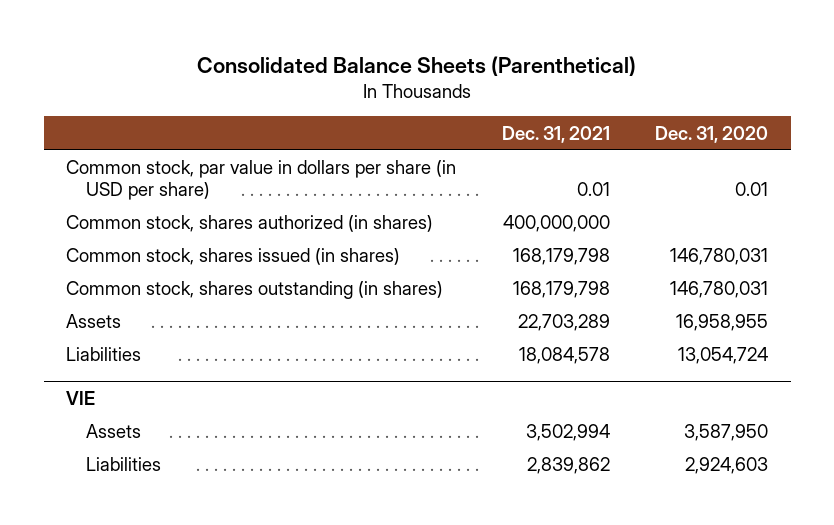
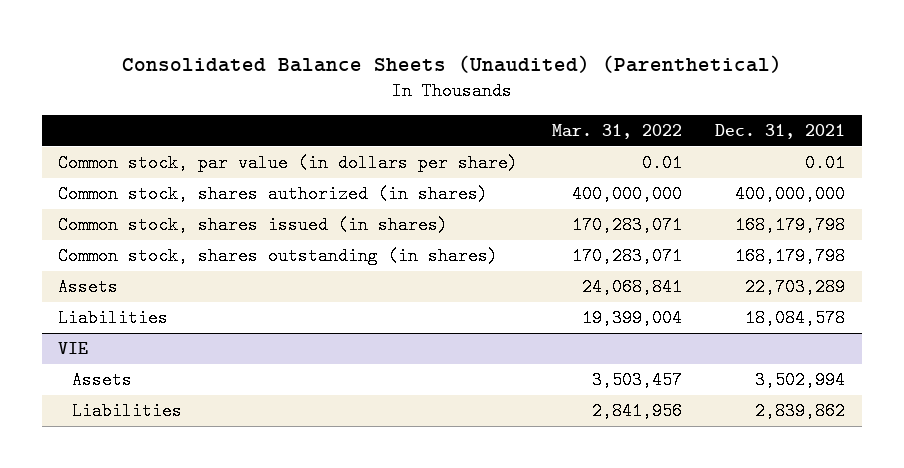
- Consolidated Balance Sheets (Parenthetical)
+ Consolidated Balance Sheets (Unaudited) (Parenthetical)
- | Dec. 31, 2021 | Dec. 31, 2020
+ | Mar. 31, 2022 | Dec. 31, 2021
- Common stock, par value in dollars per share (in USD per share) | 0.01 | 0.01
+ Common stock, par value (in dollars per share) | 0.01 | 0.01

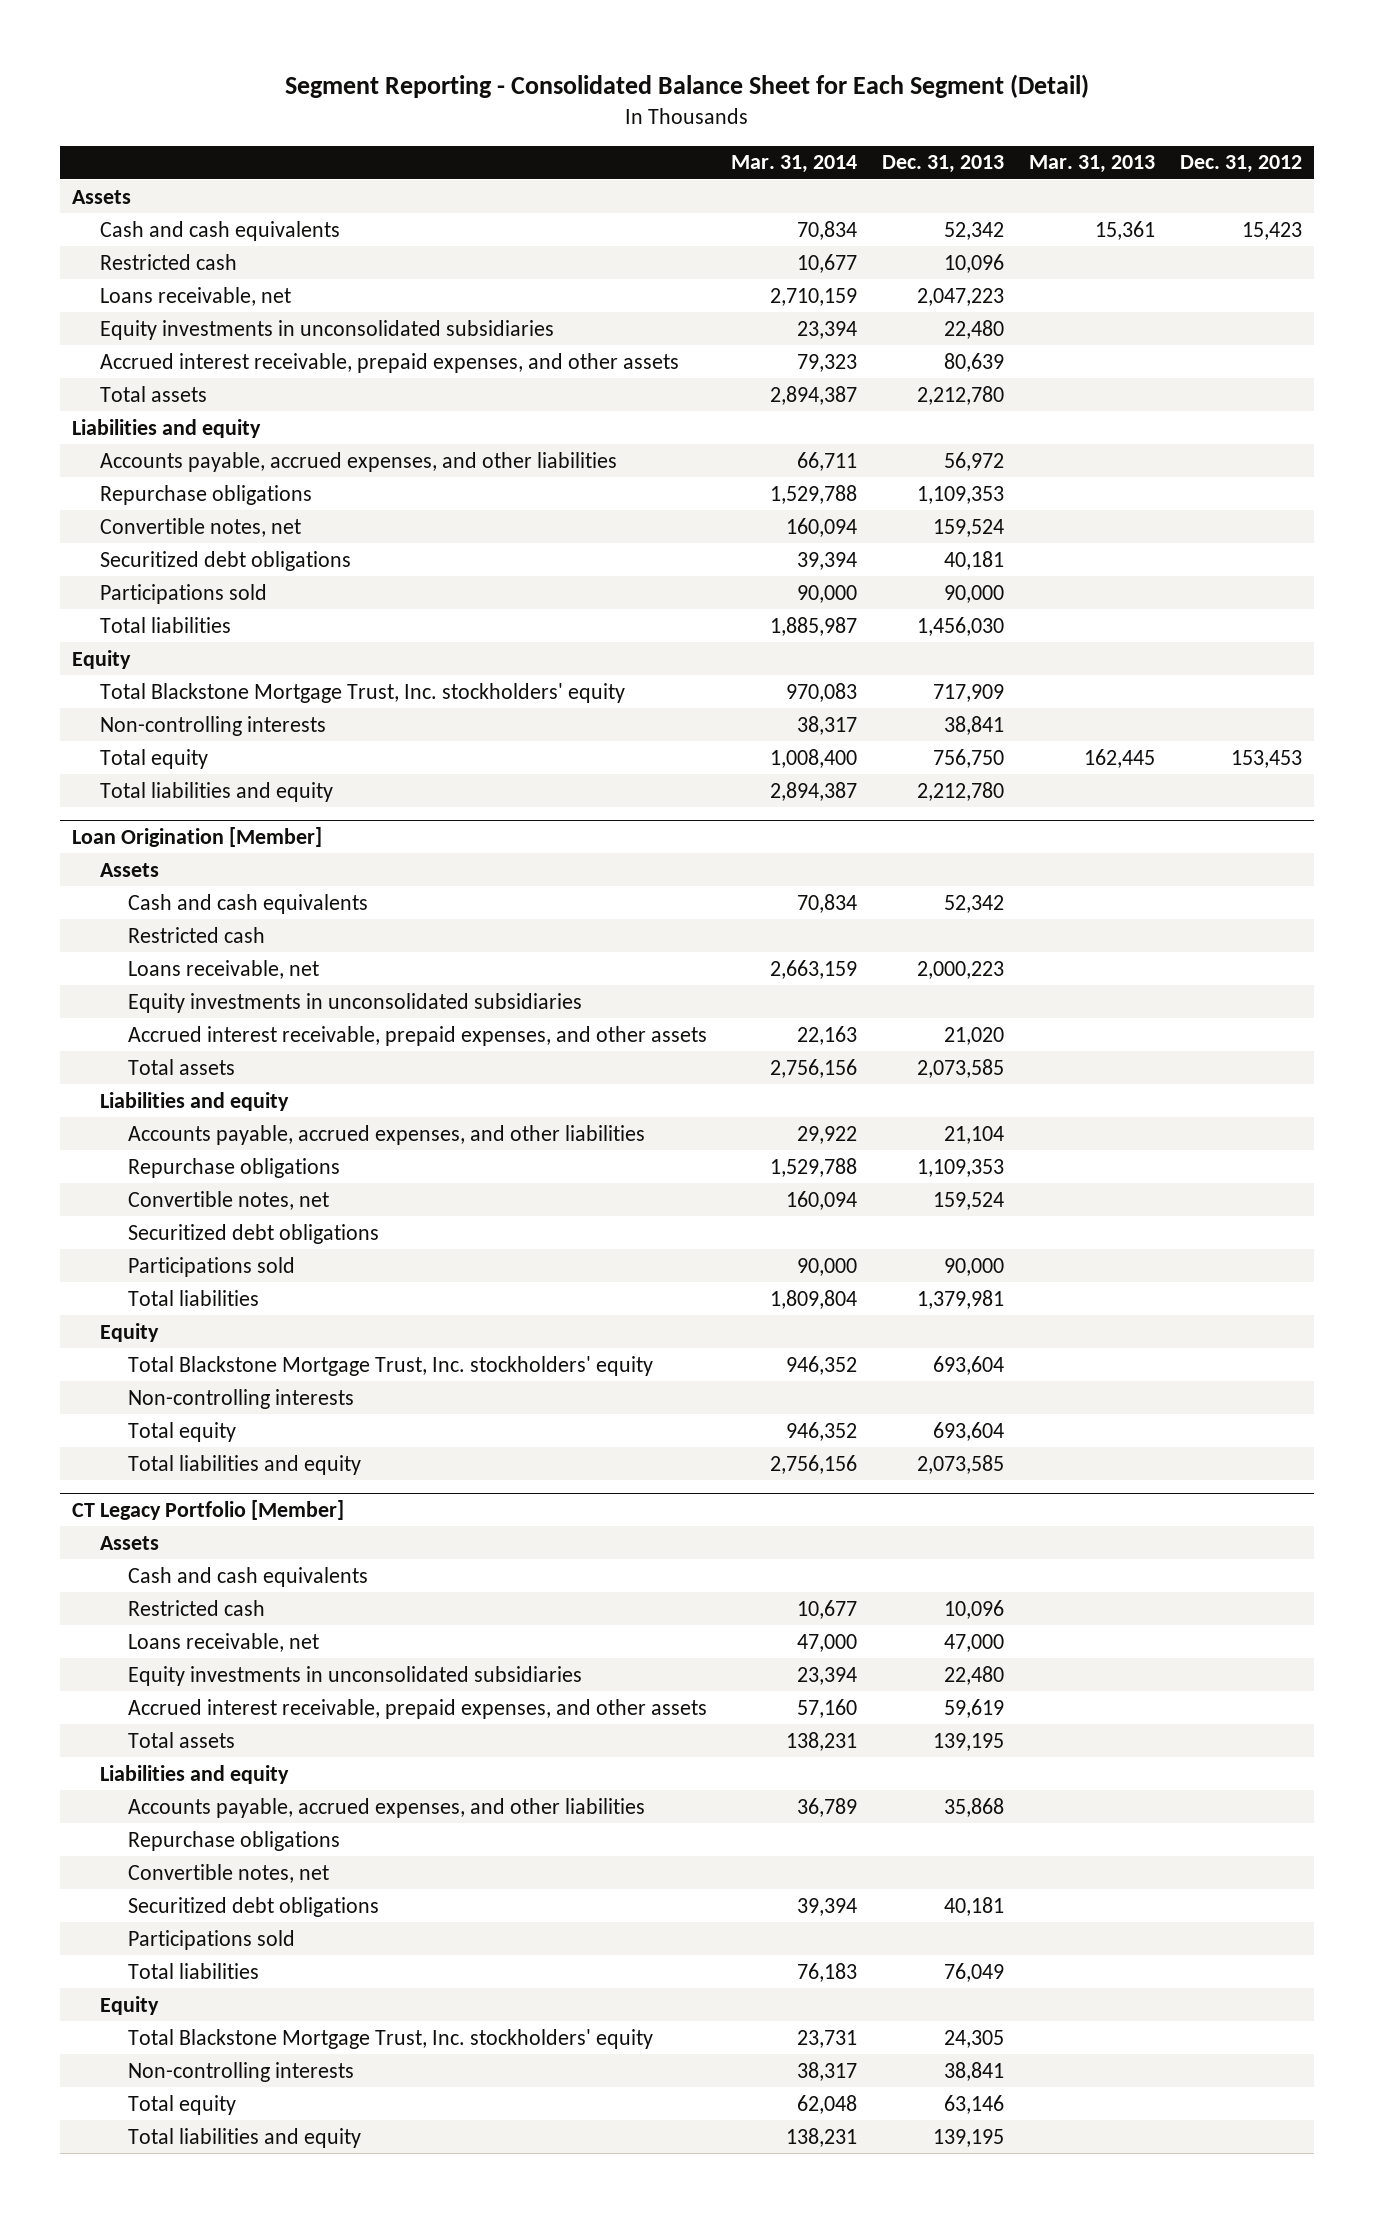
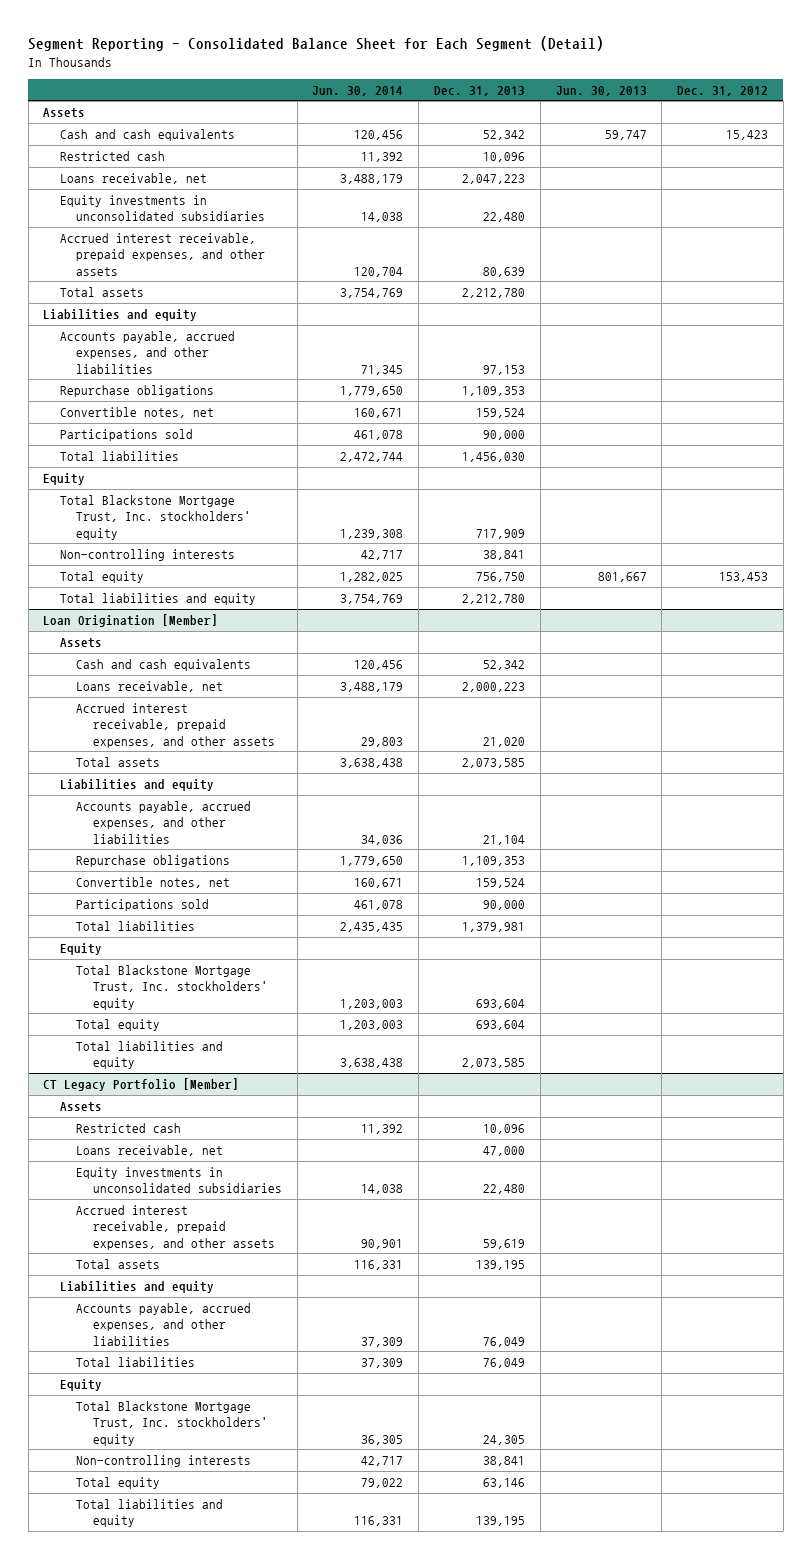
- | Mar. 31, 2014 | Dec. 31, 2013 | Mar. 31, 2013 | Dec. 31, 2012
+ | Jun. 30, 2014 | Dec. 31, 2013 | Jun. 30, 2013 | Dec. 31, 2012
- Accounts payable, accrued expenses, and other liabilities | 66,711 | 56,972 | |
+ Accounts payable, accrued expenses, and other liabilities | 71,345 | 97,153 | |
- Securitized debt obligations | 39,394 | 40,181 | |
@ Loan Origination [Member]
- Restricted cash
- Equity investments in unconsolidated subsidiaries
- Securitized debt obligations
- Non-controlling interests
@ CT Legacy Portfolio [Member]
- Cash and cash equivalents
- Accounts payable, accrued expenses, and other liabilities | 36,789 | 35,868 | |
- Repurchase obligations
- Convertible notes, net
- Securitized debt obligations | 39,394 | 40,181 | |
- Participations sold
+ Accounts payable, accrued expenses, and other liabilities | 37,309 | 76,049 | |

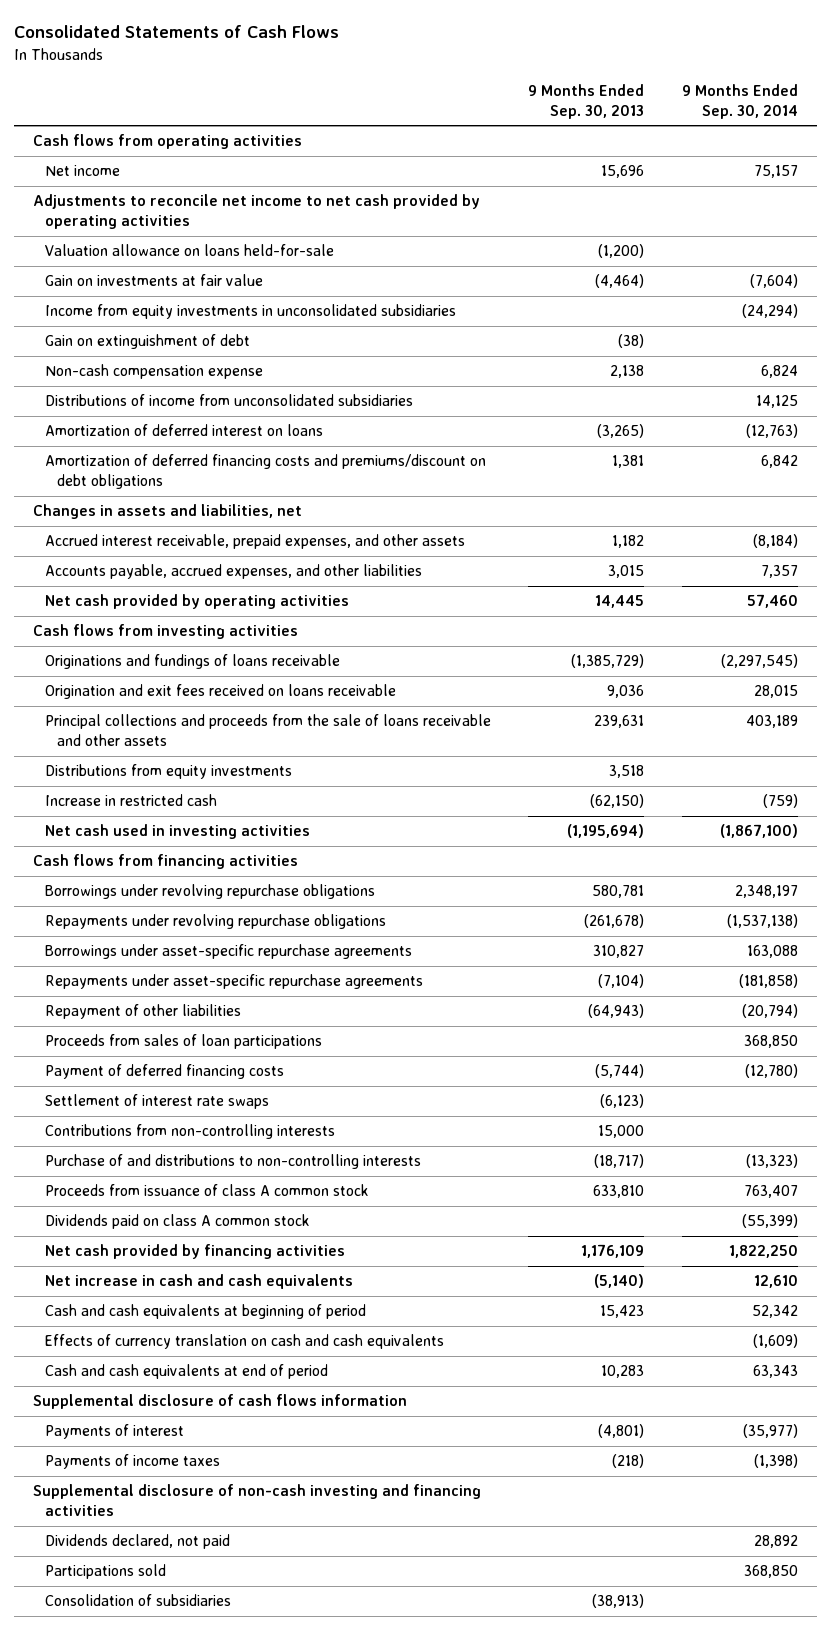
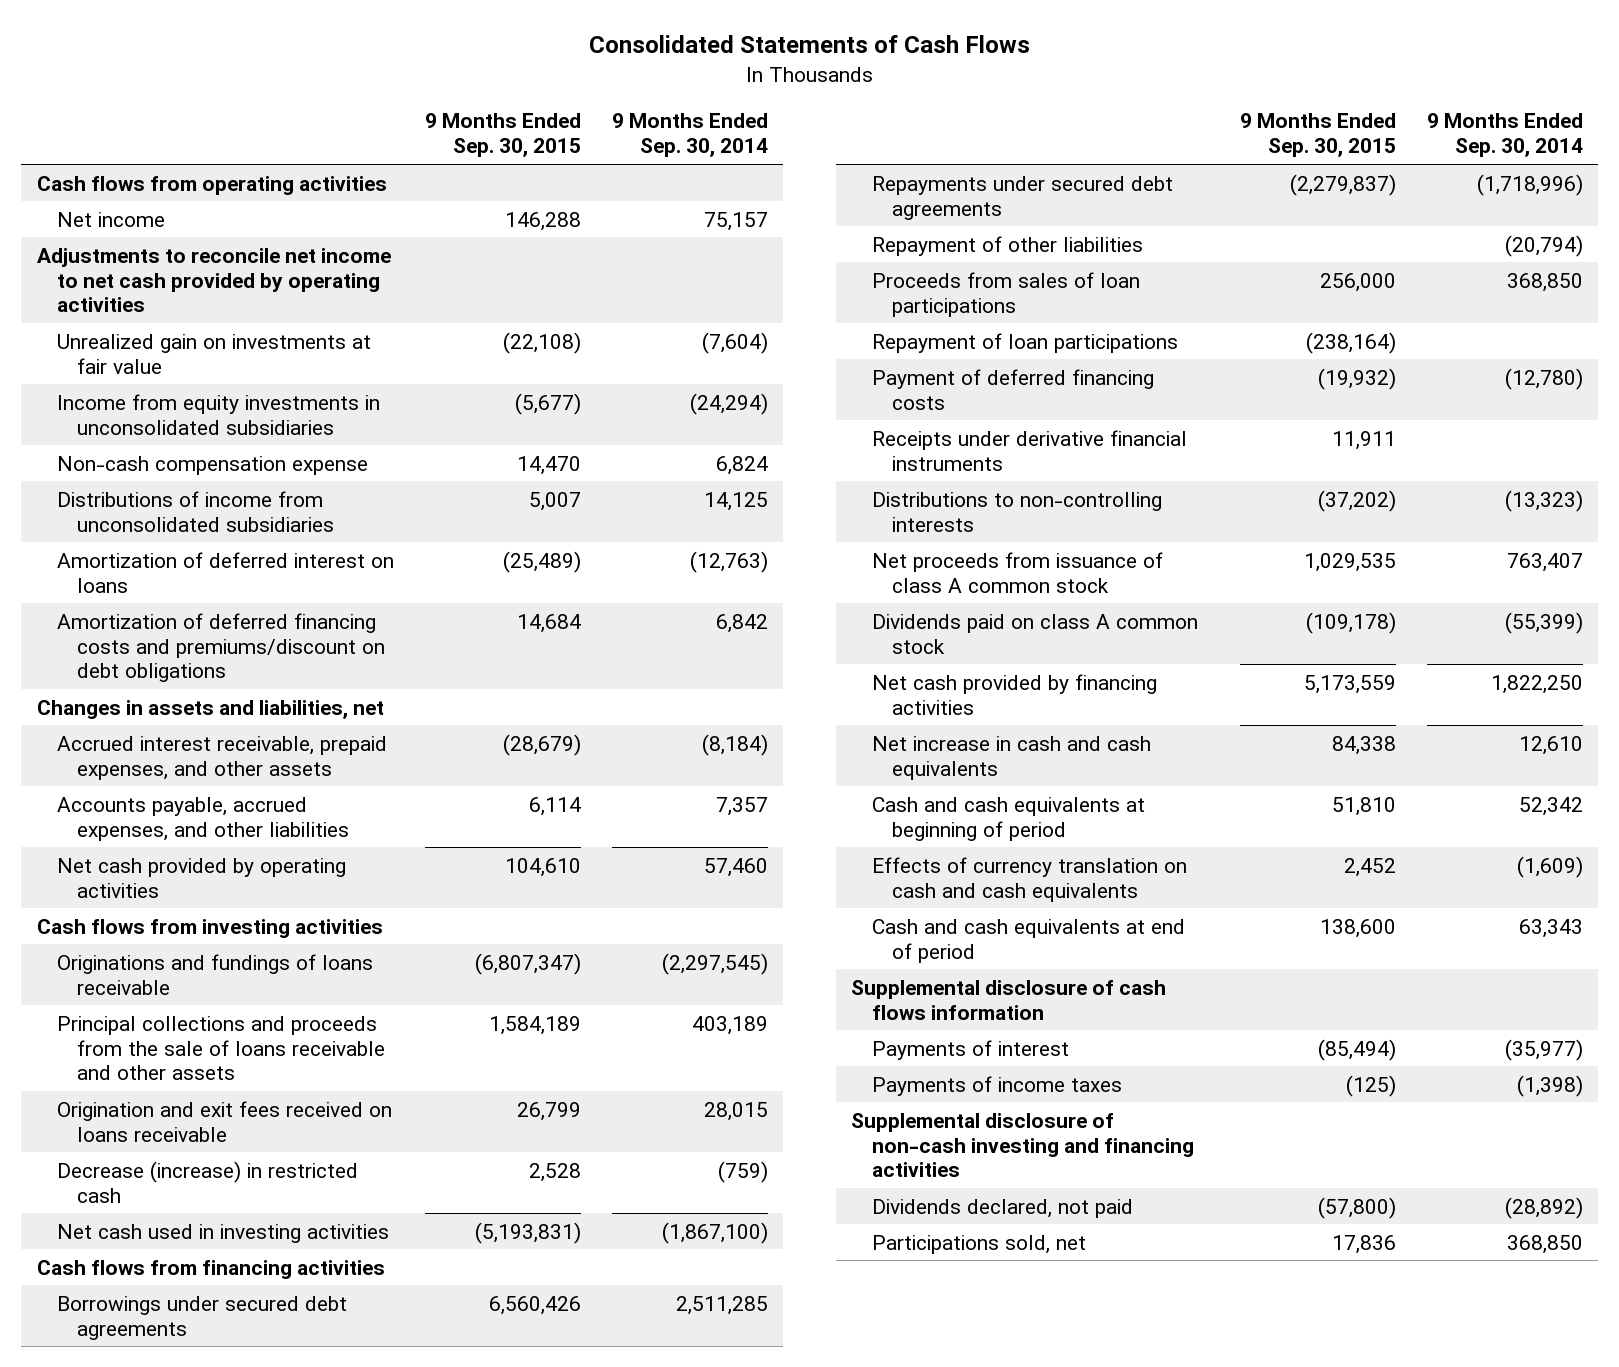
- | 9 Months Ended Sep. 30, 2013 | 9 Months Ended Sep. 30, 2014
+ | 9 Months Ended Sep. 30, 2015 | 9 Months Ended Sep. 30, 2014
- Valuation allowance on loans held-for-sale | (1,200) |
- Gain on investments at fair value | (4,464) | (7,604)
+ Unrealized gain on investments at fair value | (22,108) | (7,604)
- Gain on extinguishment of debt | (38) |
- Distributions from equity investments | 3,518 |
- Increase in restricted cash | (62,150) | (759)
moved down: Origination and exit fees received on loans receivable | 26,799 | 28,015
+ Decrease (increase) in restricted cash | 2,528 | (759)
- Borrowings under revolving repurchase obligations | 580,781 | 2,348,197
- Repayments under revolving repurchase obligations | (261,678) | (1,537,138)
- Borrowings under asset-specific repurchase agreements | 310,827 | 163,088
- Repayments under asset-specific repurchase agreements | (7,104) | (181,858)
+ Borrowings under secured debt agreements | 6,560,426 | 2,511,285
+ Repayments under secured debt agreements | (2,279,837) | (1,718,996)
+ Repayment of loan participations | (238,164) |
- Settlement of interest rate swaps | (6,123) |
- Contributions from non-controlling interests | 15,000 |
- Purchase of and distributions to non-controlling interests | (18,717) | (13,323)
- Proceeds from issuance of class A common stock | 633,810 | 763,407
+ Receipts under derivative financial instruments | 11,911 |
+ Distributions to non-controlling interests | (37,202) | (13,323)
+ Net proceeds from issuance of class A common stock | 1,029,535 | 763,407
- Dividends declared, not paid | | 28,892
- Participations sold | | 368,850
- Consolidation of subsidiaries | (38,913) |
+ Dividends declared, not paid | (57,800) | (28,892)
+ Participations sold, net | 17,836 | 368,850

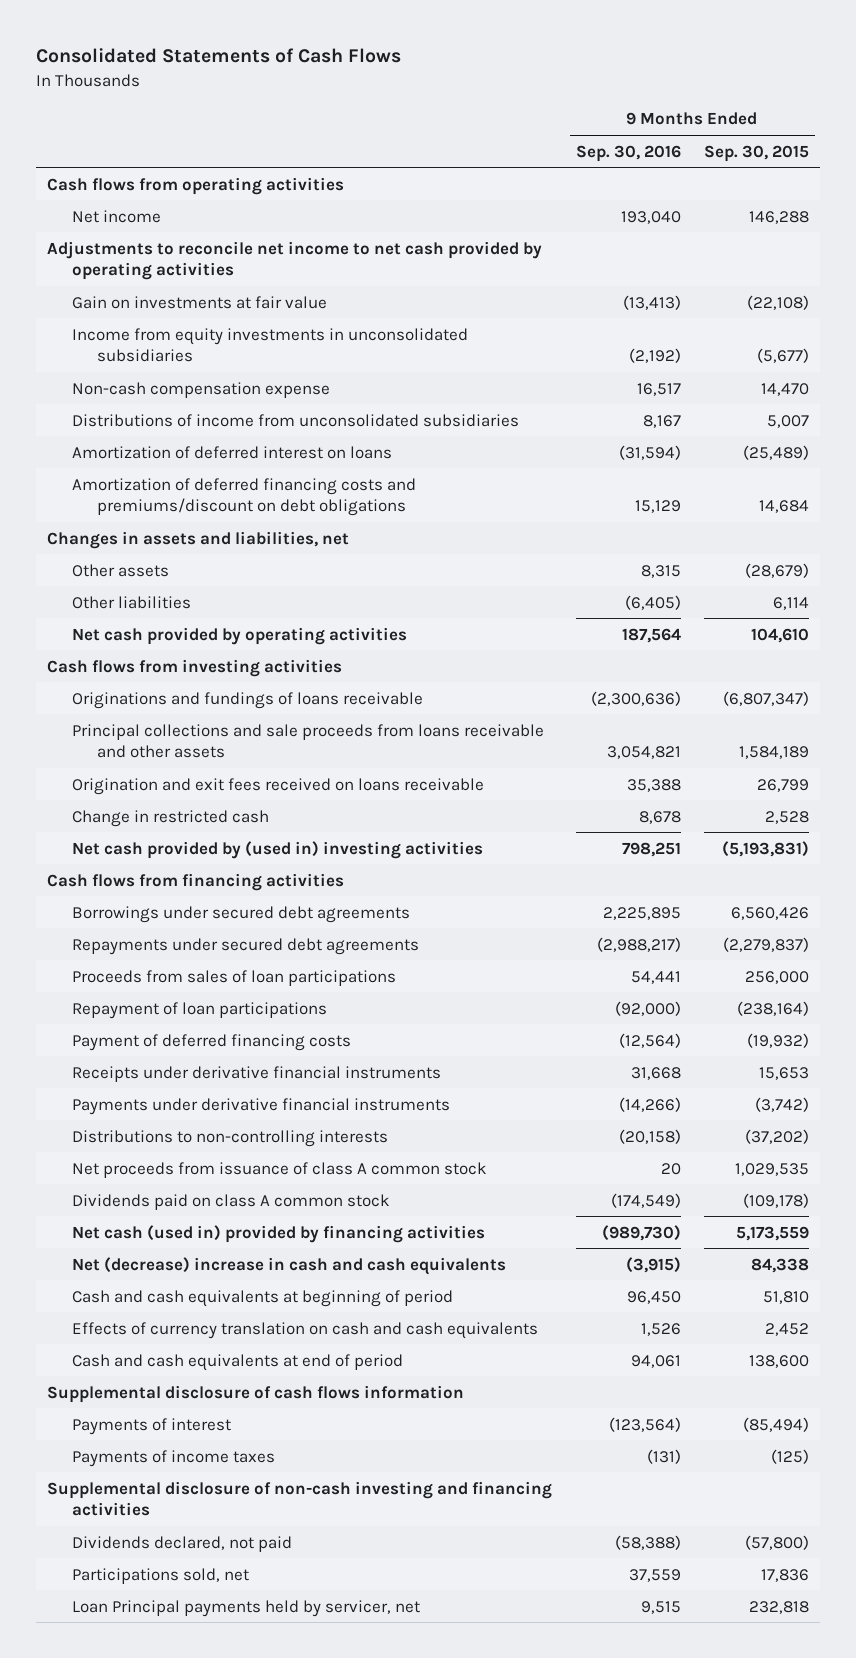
- | 9 Months Ended Sep. 30, 2015 | 9 Months Ended Sep. 30, 2014
+ | 9 Months Ended Sep. 30, 2016 | 9 Months Ended Sep. 30, 2015
- Unrealized gain on investments at fair value | (22,108) | (7,604)
+ Gain on investments at fair value | (13,413) | (22,108)
- Accrued interest receivable, prepaid expenses, and other assets | (28,679) | (8,184)
- Accounts payable, accrued expenses, and other liabilities | 6,114 | 7,357
+ Other assets | 8,315 | (28,679)
+ Other liabilities | (6,405) | 6,114
- Principal collections and proceeds from the sale of loans receivable and other assets | 1,584,189 | 403,189
+ Principal collections and sale proceeds from loans receivable and other assets | 3,054,821 | 1,584,189
- Decrease (increase) in restricted cash | 2,528 | (759)
- Net cash used in investing activities | (5,193,831) | (1,867,100)
+ Change in restricted cash | 8,678 | 2,528
+ Net cash provided by (used in) investing activities | 798,251 | (5,193,831)
- Repayment of other liabilities | | (20,794)
- Receipts under derivative financial instruments | 11,911 |
+ Receipts under derivative financial instruments | 31,668 | 15,653
+ Payments under derivative financial instruments | (14,266) | (3,742)
- Net cash provided by financing activities | 5,173,559 | 1,822,250
- Net increase in cash and cash equivalents | 84,338 | 12,610
+ Net cash (used in) provided by financing activities | (989,730) | 5,173,559
+ Net (decrease) increase in cash and cash equivalents | (3,915) | 84,338
+ Loan Principal payments held by servicer, net | 9,515 | 232,818

